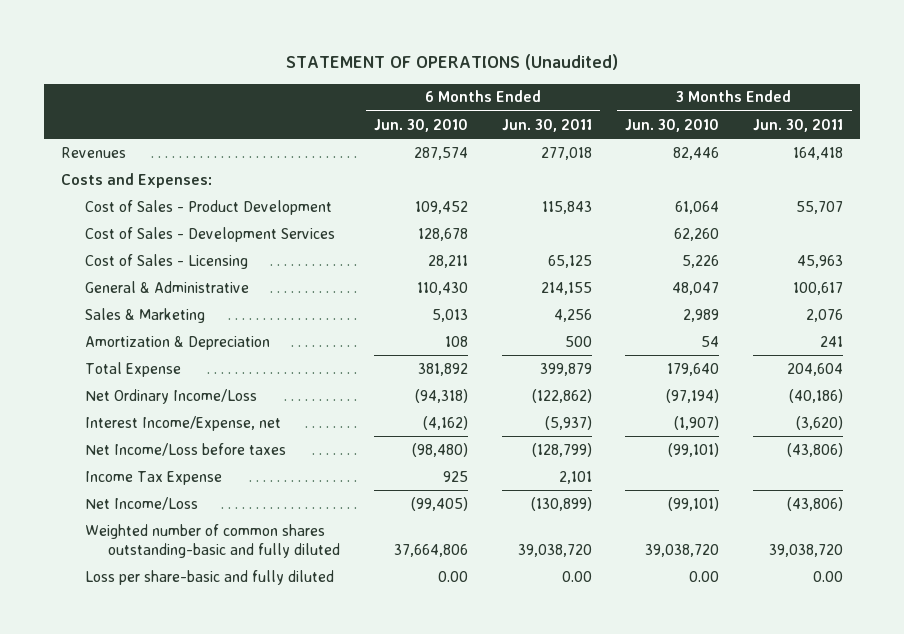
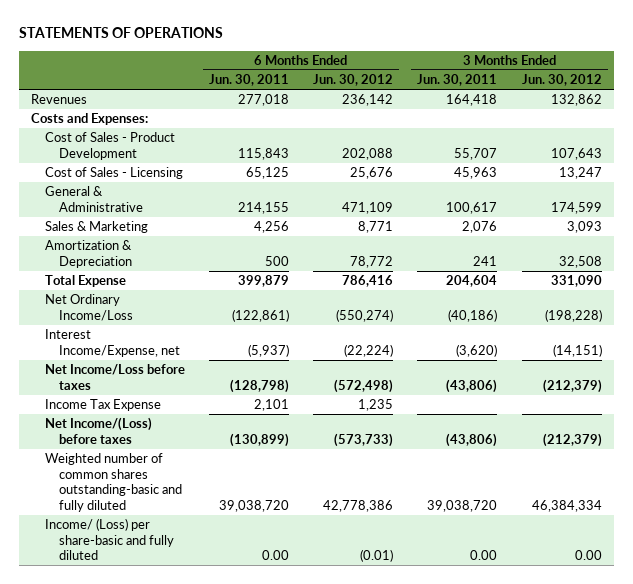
- STATEMENT OF OPERATIONS (Unaudited)
+ STATEMENTS OF OPERATIONS
- | 6 Months Ended Jun. 30, 2010 | 6 Months Ended Jun. 30, 2011 | 3 Months Ended Jun. 30, 2010 | 3 Months Ended Jun. 30, 2011
+ | 6 Months Ended Jun. 30, 2011 | 6 Months Ended Jun. 30, 2012 | 3 Months Ended Jun. 30, 2011 | 3 Months Ended Jun. 30, 2012
- Cost of Sales - Development Services | 128,678 | | 62,260 |
- Net Ordinary Income/Loss | (94,318) | (122,862) | (97,194) | (40,186)
+ Net Ordinary Income/Loss | (122,861) | (550,274) | (40,186) | (198,228)
- Net Income/Loss before taxes | (98,480) | (128,799) | (99,101) | (43,806)
+ Net Income/Loss before taxes | (128,798) | (572,498) | (43,806) | (212,379)
- Net Income/Loss | (99,405) | (130,899) | (99,101) | (43,806)
+ Net Income/(Loss) before taxes | (130,899) | (573,733) | (43,806) | (212,379)
- Loss per share-basic and fully diluted | 0.00 | 0.00 | 0.00 | 0.00
+ Income/ (Loss) per share-basic and fully diluted | 0.00 | (0.01) | 0.00 | 0.00

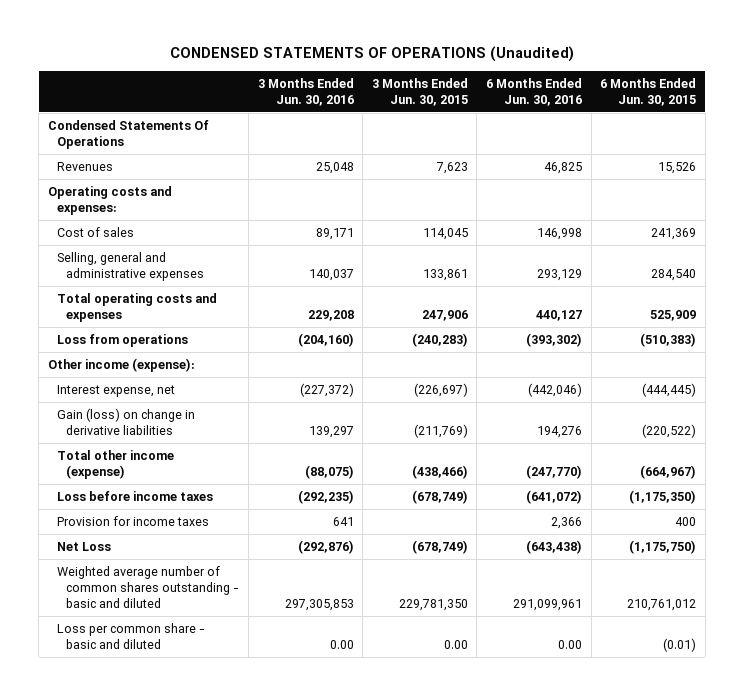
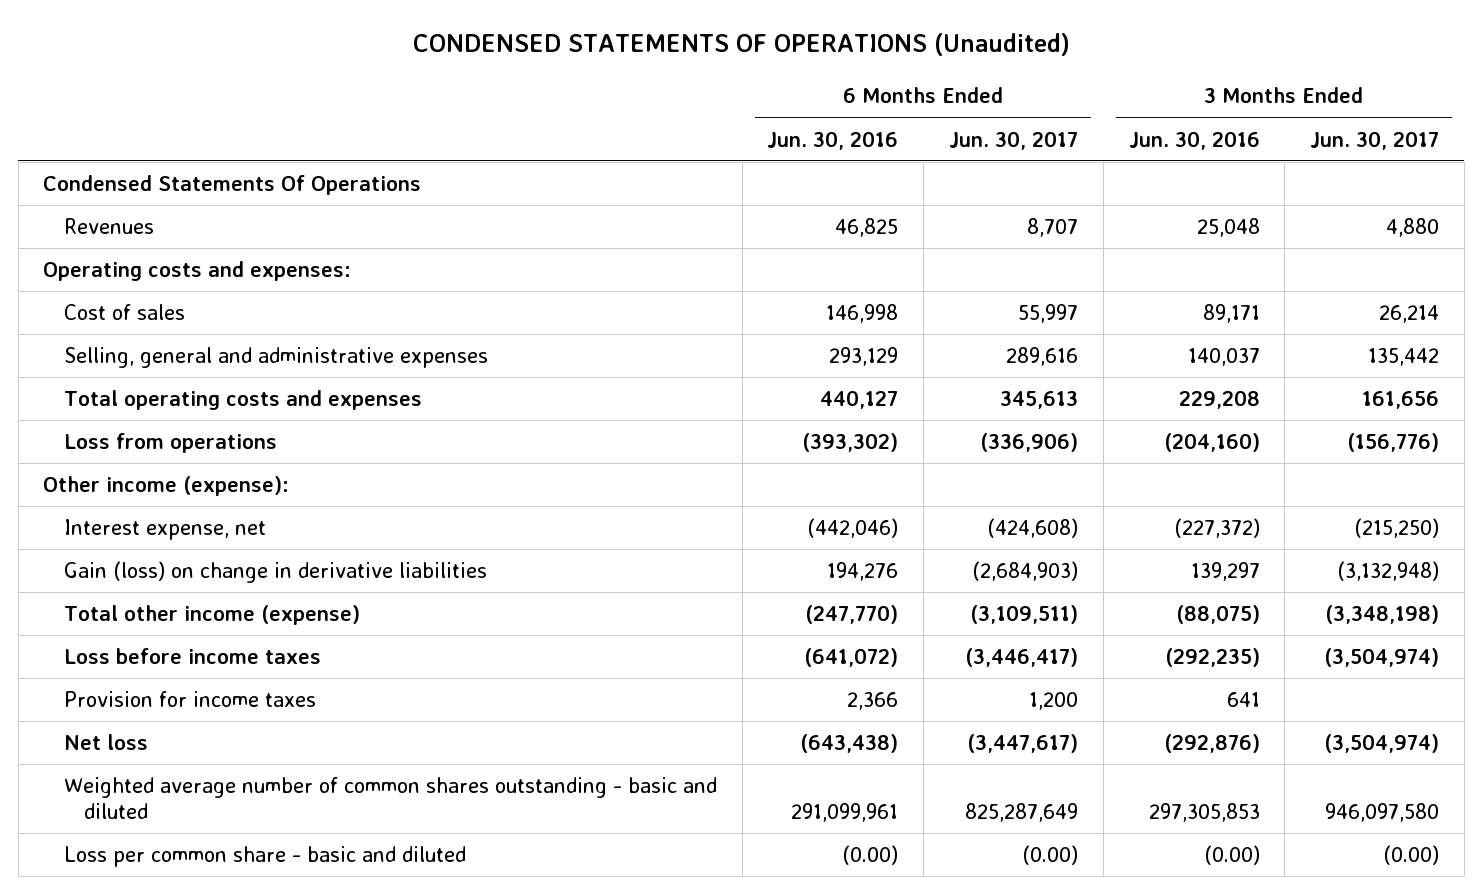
- | 3 Months Ended Jun. 30, 2016 | 3 Months Ended Jun. 30, 2015 | 6 Months Ended Jun. 30, 2016 | 6 Months Ended Jun. 30, 2015
+ | 6 Months Ended Jun. 30, 2016 | 6 Months Ended Jun. 30, 2017 | 3 Months Ended Jun. 30, 2016 | 3 Months Ended Jun. 30, 2017
- Net Loss | (292,876) | (678,749) | (643,438) | (1,175,750)
+ Net loss | (643,438) | (3,447,617) | (292,876) | (3,504,974)
- Loss per common share - basic and diluted | 0.00 | 0.00 | 0.00 | (0.01)
+ Loss per common share - basic and diluted | (0.00) | (0.00) | (0.00) | (0.00)

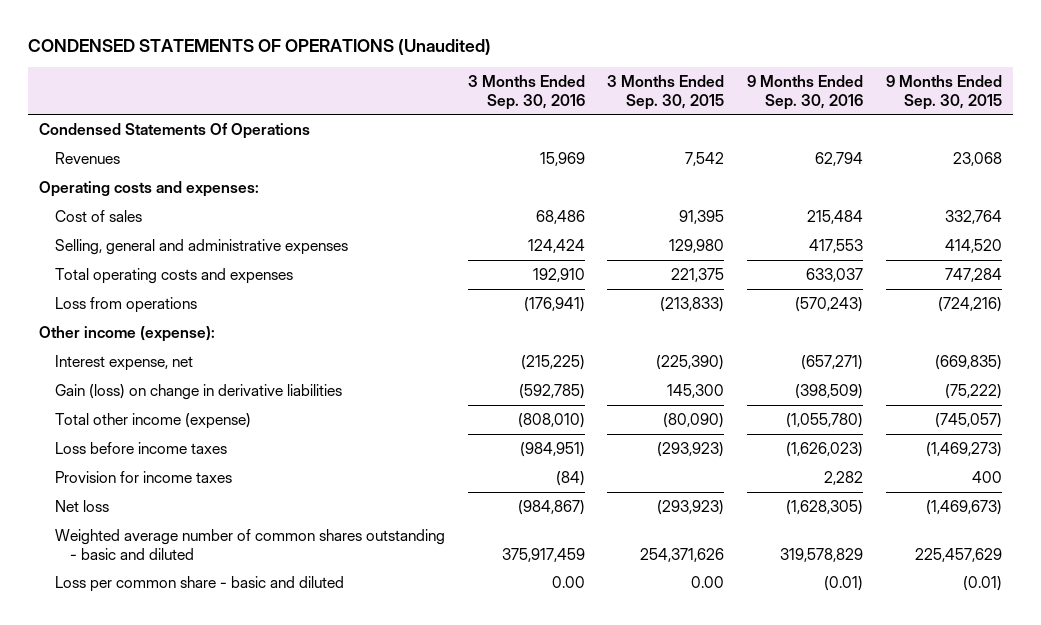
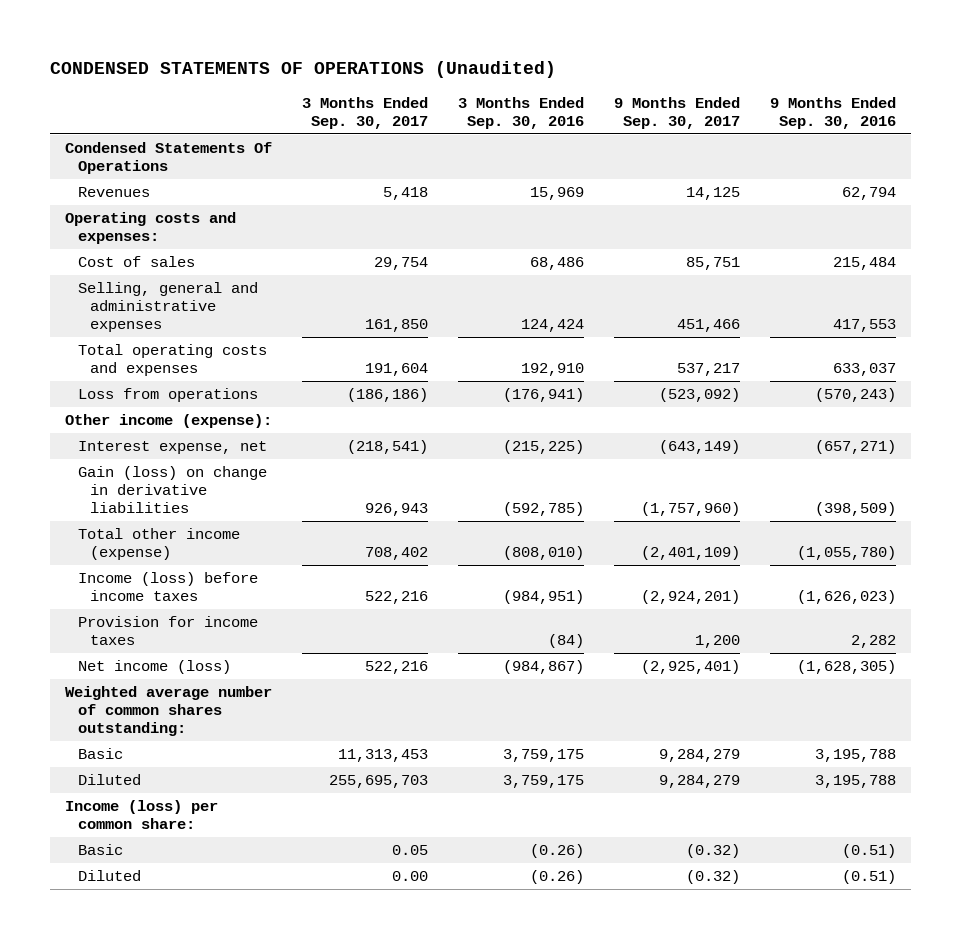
- | 3 Months Ended Sep. 30, 2016 | 3 Months Ended Sep. 30, 2015 | 9 Months Ended Sep. 30, 2016 | 9 Months Ended Sep. 30, 2015
+ | 3 Months Ended Sep. 30, 2017 | 3 Months Ended Sep. 30, 2016 | 9 Months Ended Sep. 30, 2017 | 9 Months Ended Sep. 30, 2016
- Loss before income taxes | (984,951) | (293,923) | (1,626,023) | (1,469,273)
+ Income (loss) before income taxes | 522,216 | (984,951) | (2,924,201) | (1,626,023)
- Net loss | (984,867) | (293,923) | (1,628,305) | (1,469,673)
- Weighted average number of common shares outstanding - basic and diluted | 375,917,459 | 254,371,626 | 319,578,829 | 225,457,629
- Loss per common share - basic and diluted | 0.00 | 0.00 | (0.01) | (0.01)
+ Net income (loss) | 522,216 | (984,867) | (2,925,401) | (1,628,305)
+ Weighted average number of common shares outstanding:
+ Basic | 11,313,453 | 3,759,175 | 9,284,279 | 3,195,788
+ Diluted | 255,695,703 | 3,759,175 | 9,284,279 | 3,195,788
+ Income (loss) per common share:
+ Basic | 0.05 | (0.26) | (0.32) | (0.51)
+ Diluted | 0.00 | (0.26) | (0.32) | (0.51)

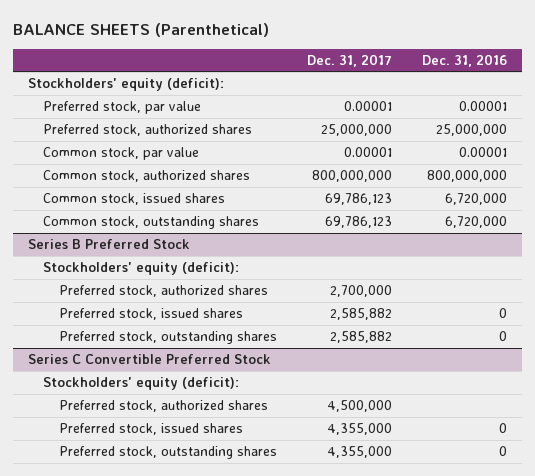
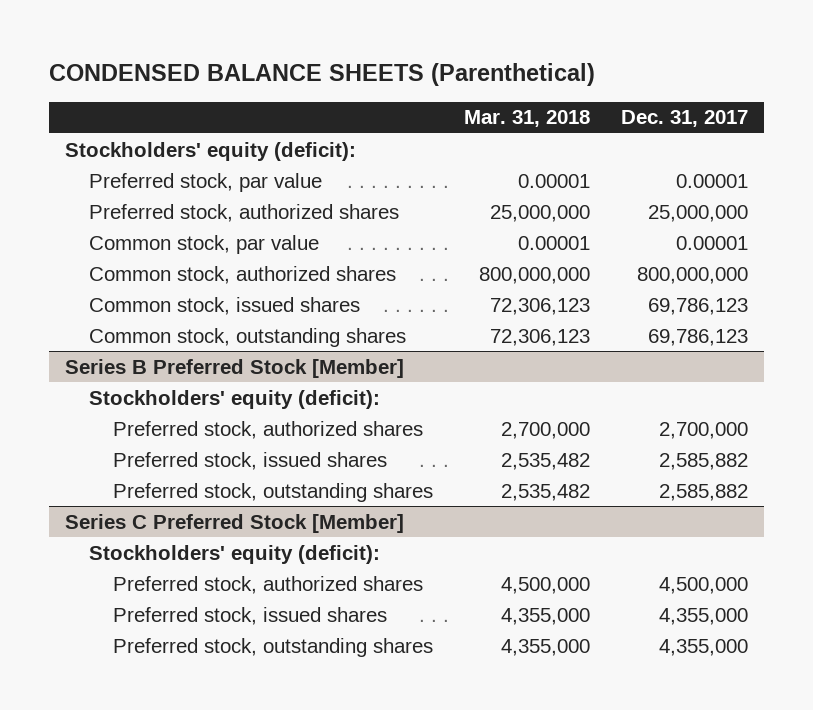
- BALANCE SHEETS (Parenthetical)
+ CONDENSED BALANCE SHEETS (Parenthetical)
- | Dec. 31, 2017 | Dec. 31, 2016
+ | Mar. 31, 2018 | Dec. 31, 2017
- Series B Preferred Stock
+ Series B Preferred Stock [Member]
- Series C Convertible Preferred Stock
+ Series C Preferred Stock [Member]

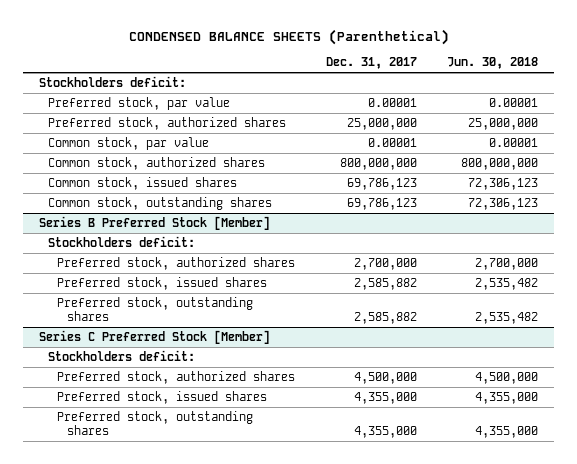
- | Mar. 31, 2018 | Dec. 31, 2017
+ | Dec. 31, 2017 | Jun. 30, 2018
- Stockholders' equity (deficit):
+ Stockholders deficit:
@ Series B Preferred Stock [Member]
- Stockholders' equity (deficit):
+ Stockholders deficit:
@ Series C Preferred Stock [Member]
- Stockholders' equity (deficit):
+ Stockholders deficit:

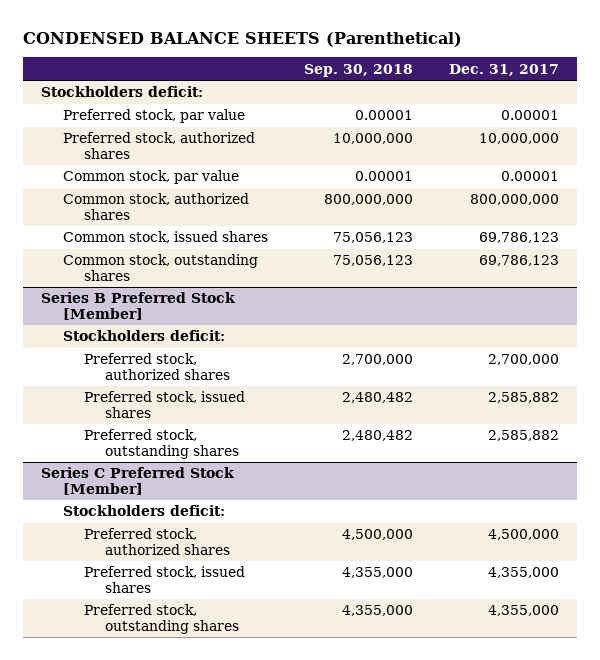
- | Dec. 31, 2017 | Jun. 30, 2018
+ | Sep. 30, 2018 | Dec. 31, 2017
- Preferred stock, authorized shares | 25,000,000 | 25,000,000
+ Preferred stock, authorized shares | 10,000,000 | 10,000,000

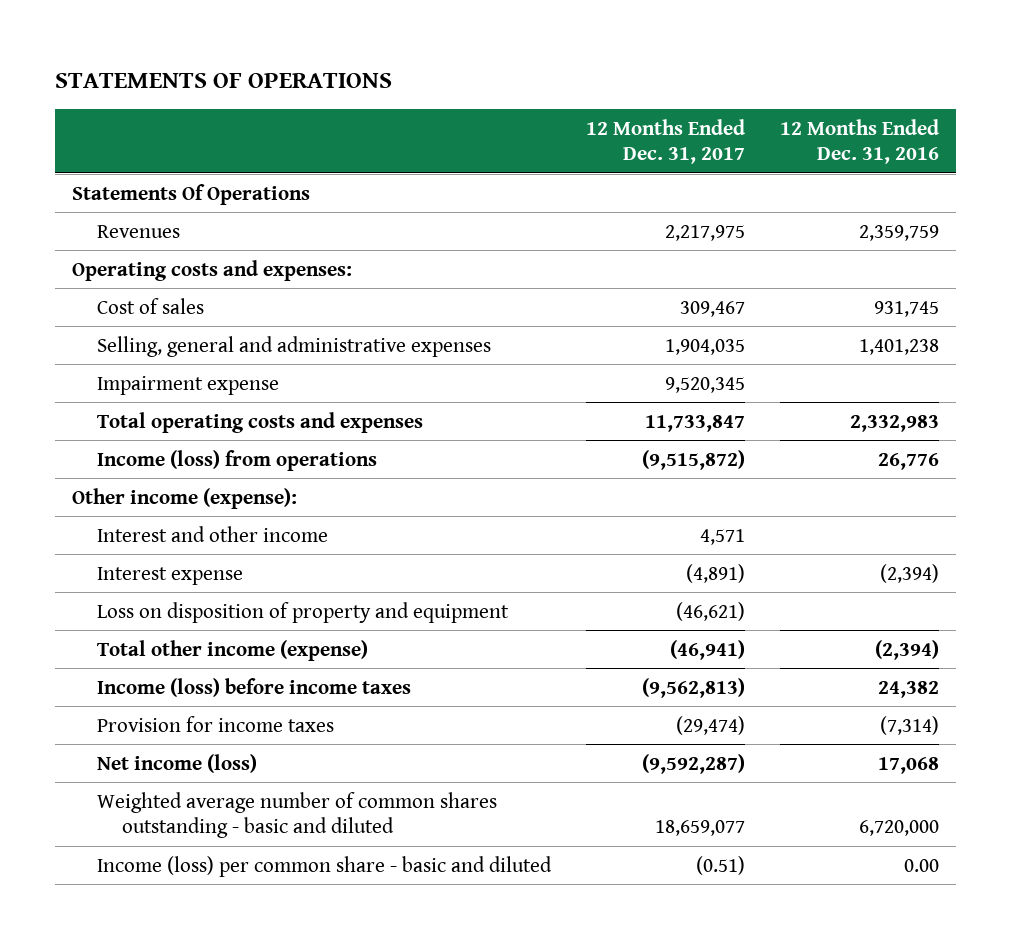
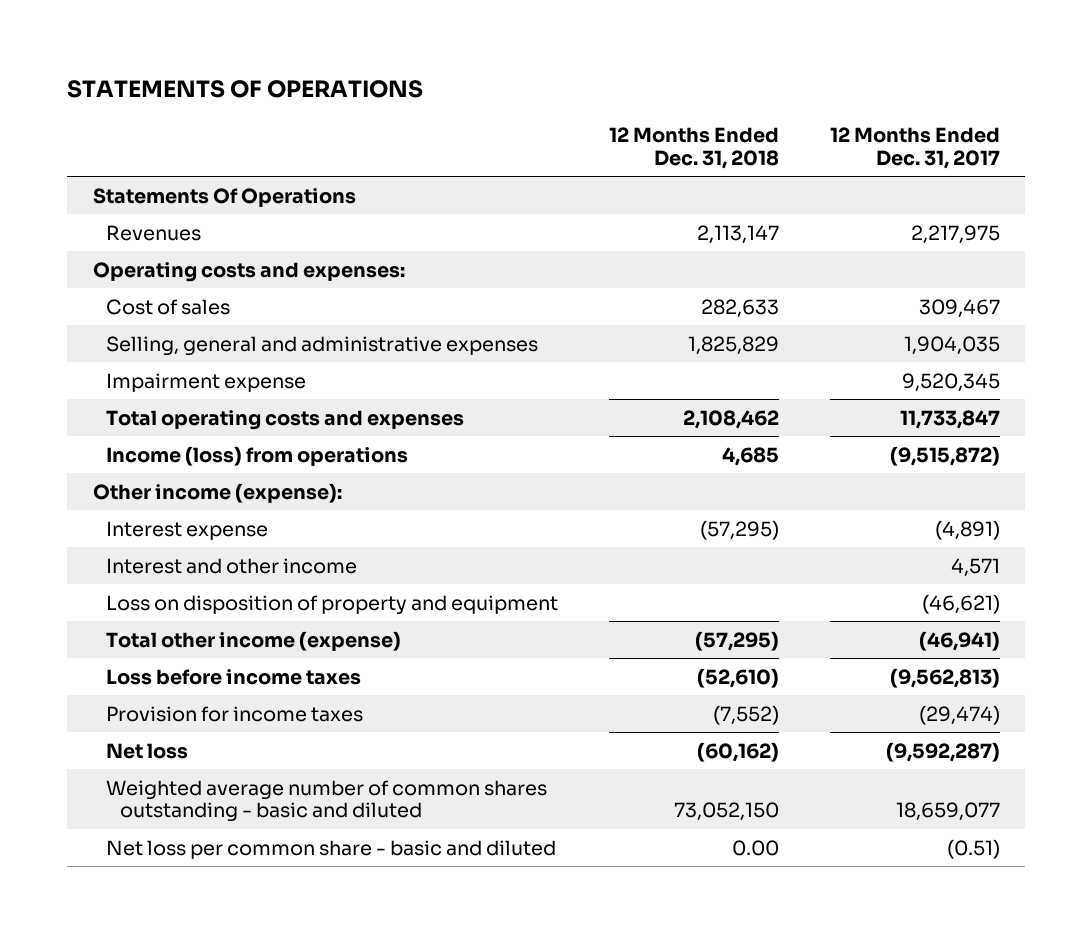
- | 12 Months Ended Dec. 31, 2017 | 12 Months Ended Dec. 31, 2016
+ | 12 Months Ended Dec. 31, 2018 | 12 Months Ended Dec. 31, 2017
moved down: Interest and other income | | 4,571
- Income (loss) before income taxes | (9,562,813) | 24,382
+ Loss before income taxes | (52,610) | (9,562,813)
- Net income (loss) | (9,592,287) | 17,068
+ Net loss | (60,162) | (9,592,287)
- Income (loss) per common share - basic and diluted | (0.51) | 0.00
+ Net loss per common share - basic and diluted | 0.00 | (0.51)

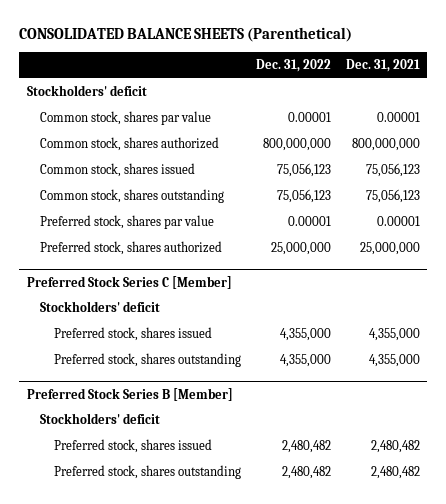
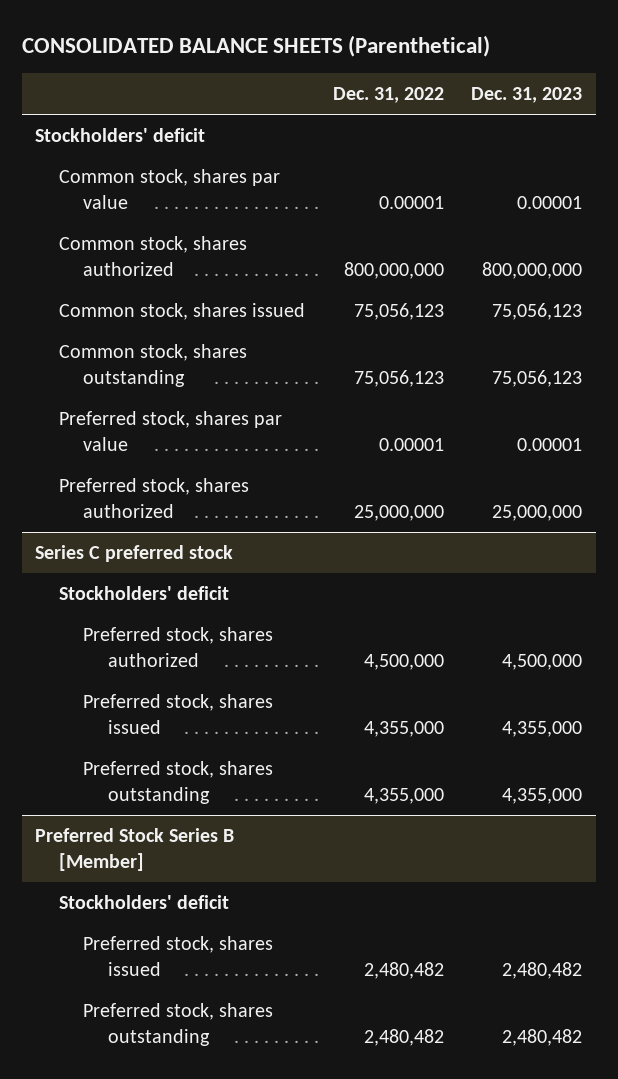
- | Dec. 31, 2022 | Dec. 31, 2021
+ | Dec. 31, 2022 | Dec. 31, 2023
- Preferred Stock Series C [Member]
+ Series C preferred stock
+ Preferred stock, shares authorized | 4,500,000 | 4,500,000

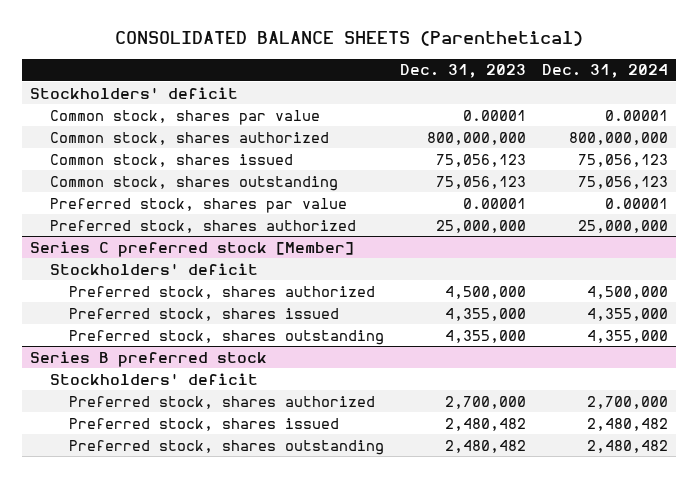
- | Dec. 31, 2022 | Dec. 31, 2023
+ | Dec. 31, 2023 | Dec. 31, 2024
- Series C preferred stock
+ Series C preferred stock [Member]
- Preferred Stock Series B [Member]
+ Series B preferred stock
+ Preferred stock, shares authorized | 2,700,000 | 2,700,000

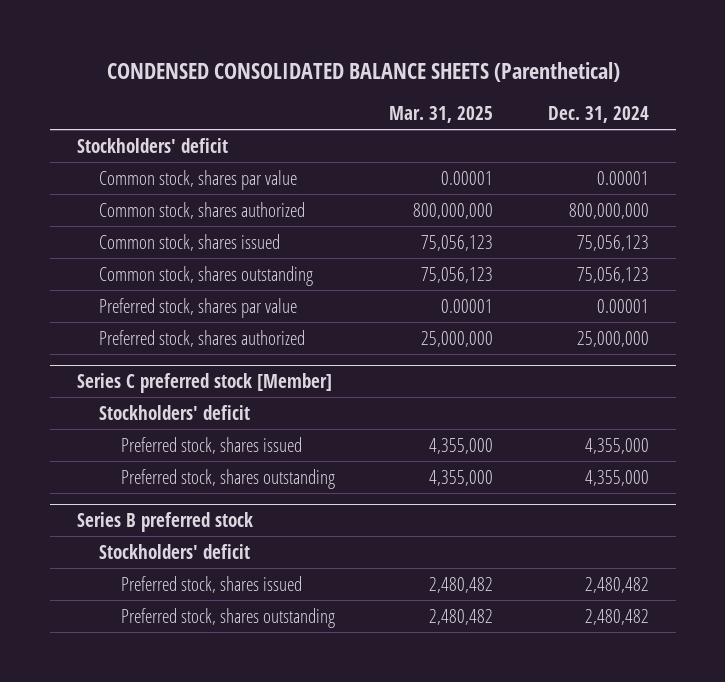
- CONSOLIDATED BALANCE SHEETS (Parenthetical)
+ CONDENSED CONSOLIDATED BALANCE SHEETS (Parenthetical)
- | Dec. 31, 2023 | Dec. 31, 2024
+ | Mar. 31, 2025 | Dec. 31, 2024
@ Series C preferred stock [Member]
- Preferred stock, shares authorized | 4,500,000 | 4,500,000
@ Series B preferred stock
- Preferred stock, shares authorized | 2,700,000 | 2,700,000

